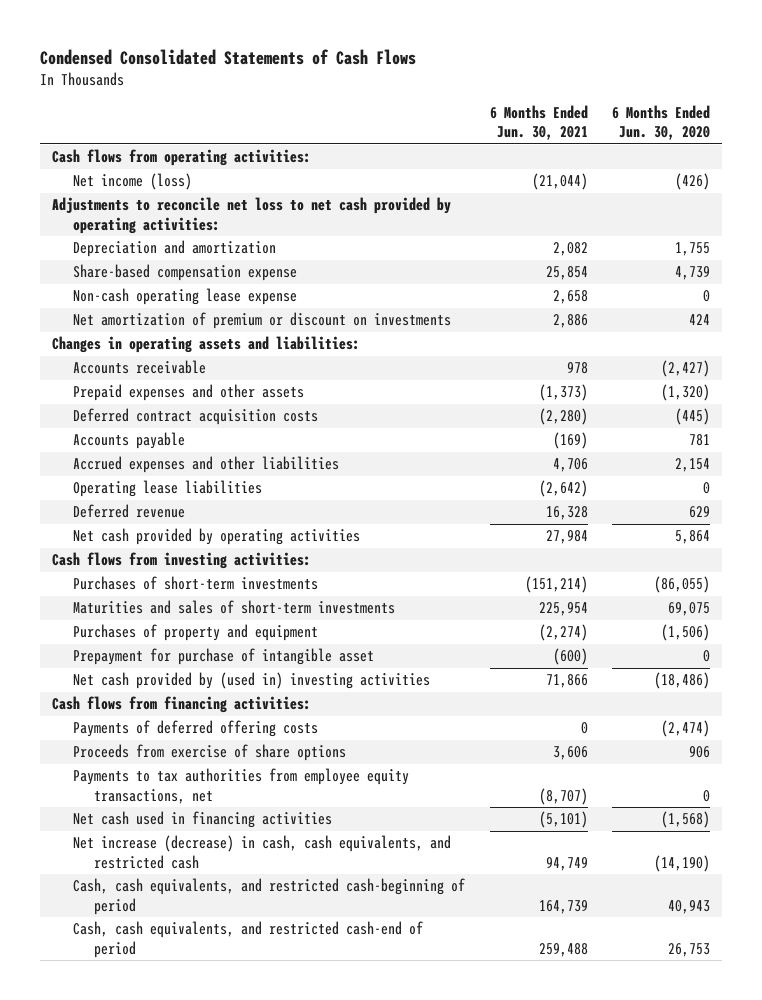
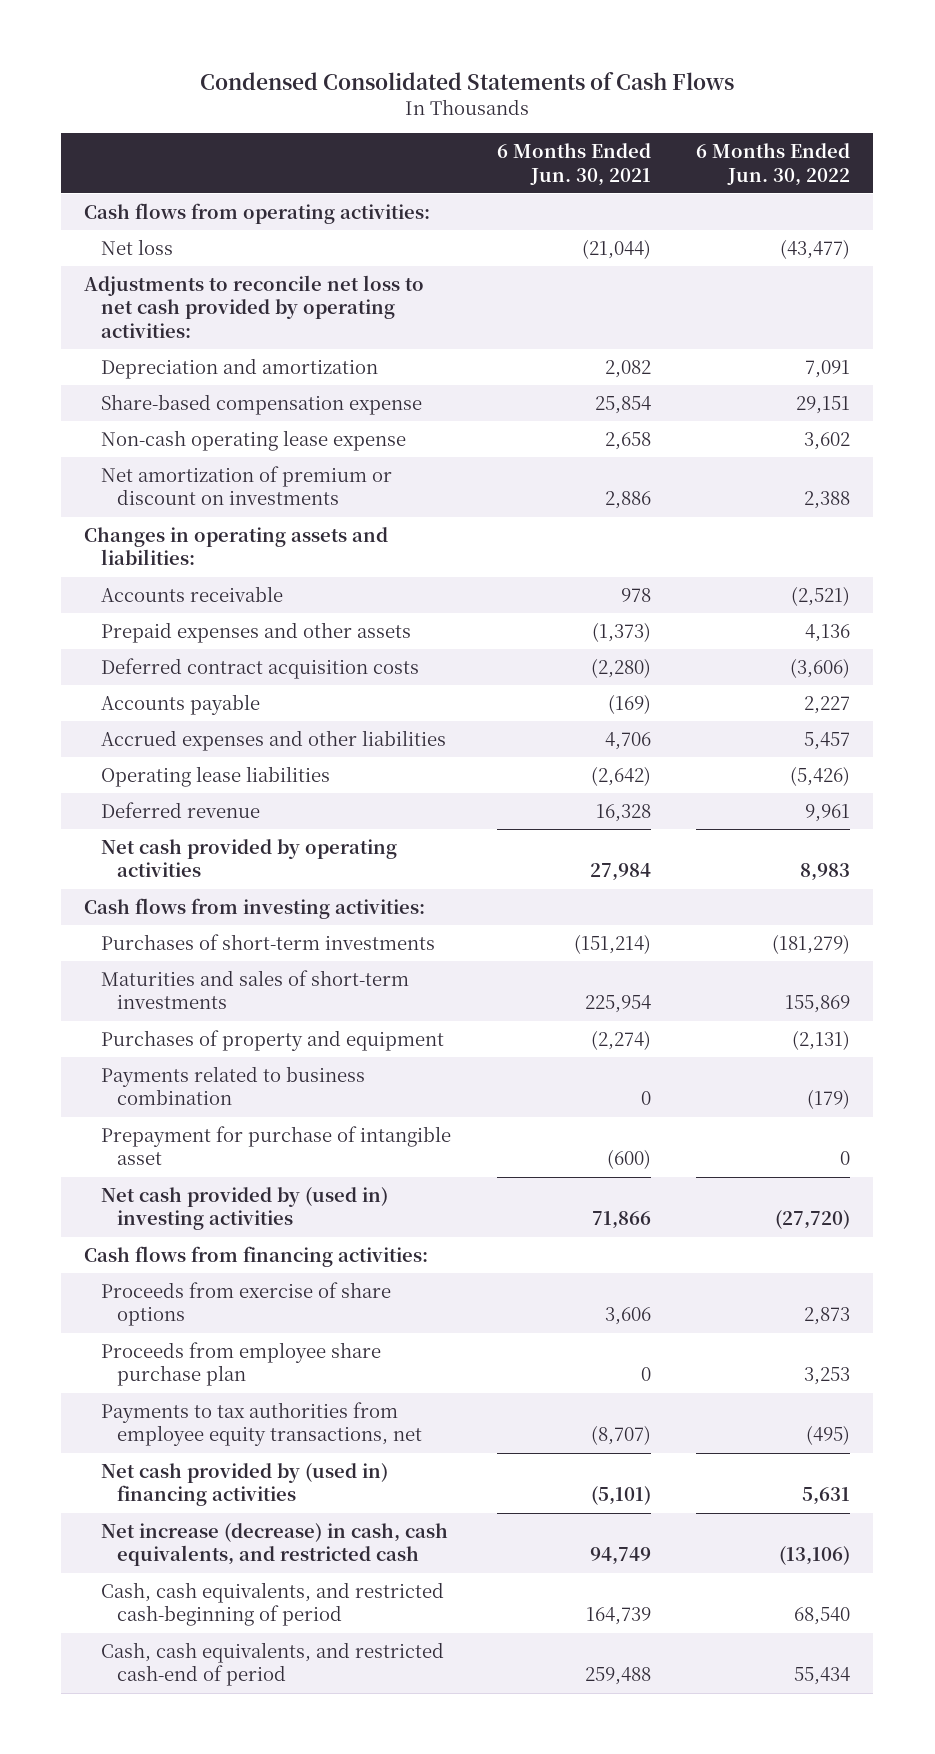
- | 6 Months Ended Jun. 30, 2021 | 6 Months Ended Jun. 30, 2020
+ | 6 Months Ended Jun. 30, 2021 | 6 Months Ended Jun. 30, 2022
- Net income (loss) | (21,044) | (426)
+ Net loss | (21,044) | (43,477)
+ Payments related to business combination | 0 | (179)
- Payments of deferred offering costs | 0 | (2,474)
+ Proceeds from employee share purchase plan | 0 | 3,253
- Net cash used in financing activities | (5,101) | (1,568)
+ Net cash provided by (used in) financing activities | (5,101) | 5,631

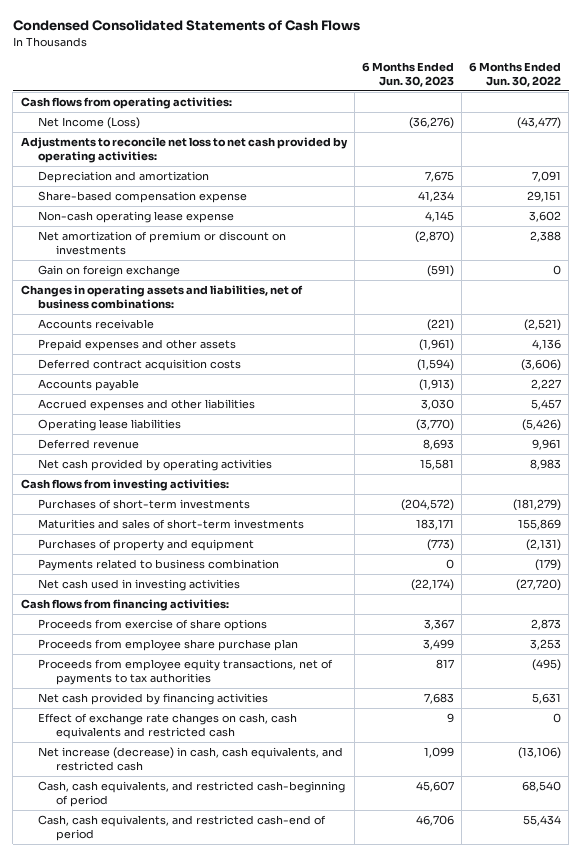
- | 6 Months Ended Jun. 30, 2021 | 6 Months Ended Jun. 30, 2022
+ | 6 Months Ended Jun. 30, 2023 | 6 Months Ended Jun. 30, 2022
- Net loss | (21,044) | (43,477)
+ Net Income (Loss) | (36,276) | (43,477)
- Changes in operating assets and liabilities:
+ Gain on foreign exchange | (591) | 0
+ Changes in operating assets and liabilities, net of business combinations:
- Prepayment for purchase of intangible asset | (600) | 0
- Net cash provided by (used in) investing activities | 71,866 | (27,720)
+ Net cash used in investing activities | (22,174) | (27,720)
- Payments to tax authorities from employee equity transactions, net | (8,707) | (495)
- Net cash provided by (used in) financing activities | (5,101) | 5,631
+ Proceeds from employee equity transactions, net of payments to tax authorities | 817 | (495)
+ Net cash provided by financing activities | 7,683 | 5,631
+ Effect of exchange rate changes on cash, cash equivalents and restricted cash | 9 | 0

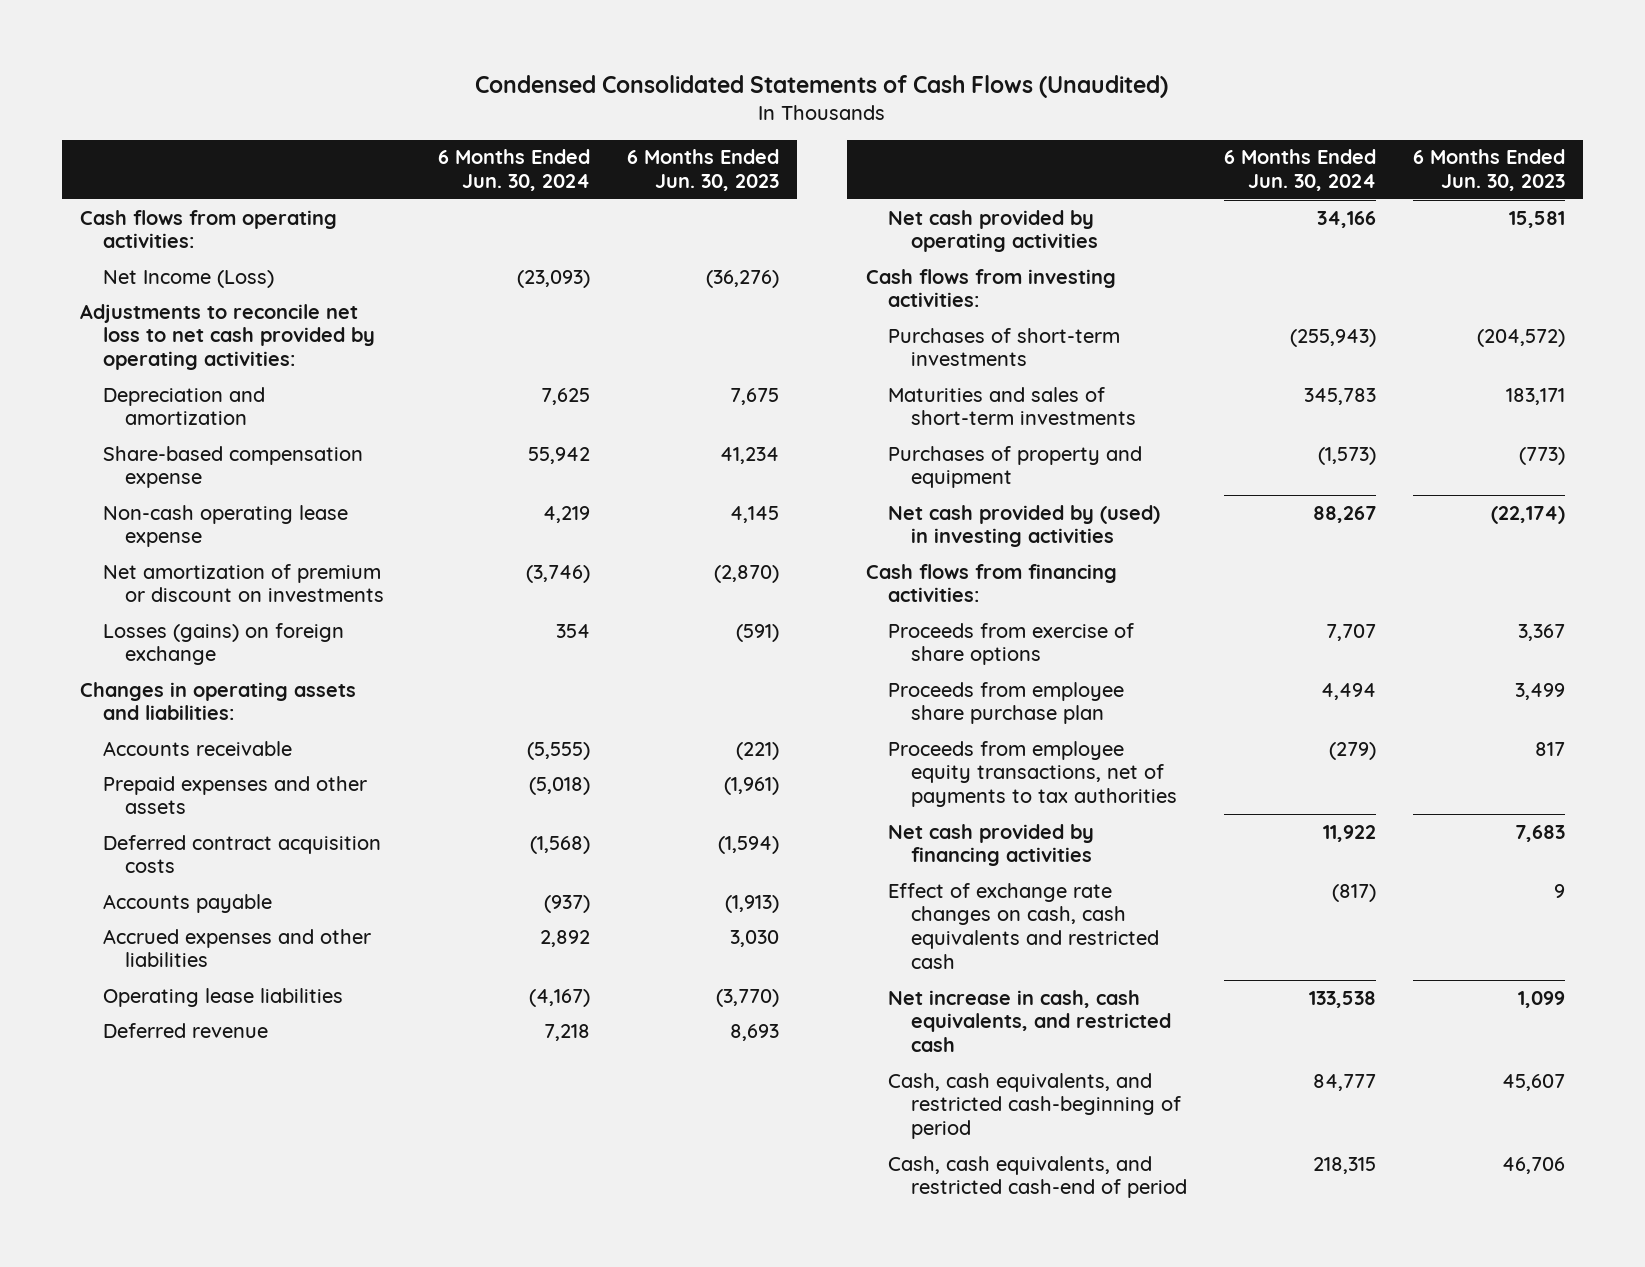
- Condensed Consolidated Statements of Cash Flows
+ Condensed Consolidated Statements of Cash Flows (Unaudited)
- | 6 Months Ended Jun. 30, 2023 | 6 Months Ended Jun. 30, 2022
+ | 6 Months Ended Jun. 30, 2024 | 6 Months Ended Jun. 30, 2023
- Gain on foreign exchange | (591) | 0
- Changes in operating assets and liabilities, net of business combinations:
+ Losses (gains) on foreign exchange | 354 | (591)
+ Changes in operating assets and liabilities:
- Payments related to business combination | 0 | (179)
- Net cash used in investing activities | (22,174) | (27,720)
+ Net cash provided by (used) in investing activities | 88,267 | (22,174)
- Net increase (decrease) in cash, cash equivalents, and restricted cash | 1,099 | (13,106)
+ Net increase in cash, cash equivalents, and restricted cash | 133,538 | 1,099

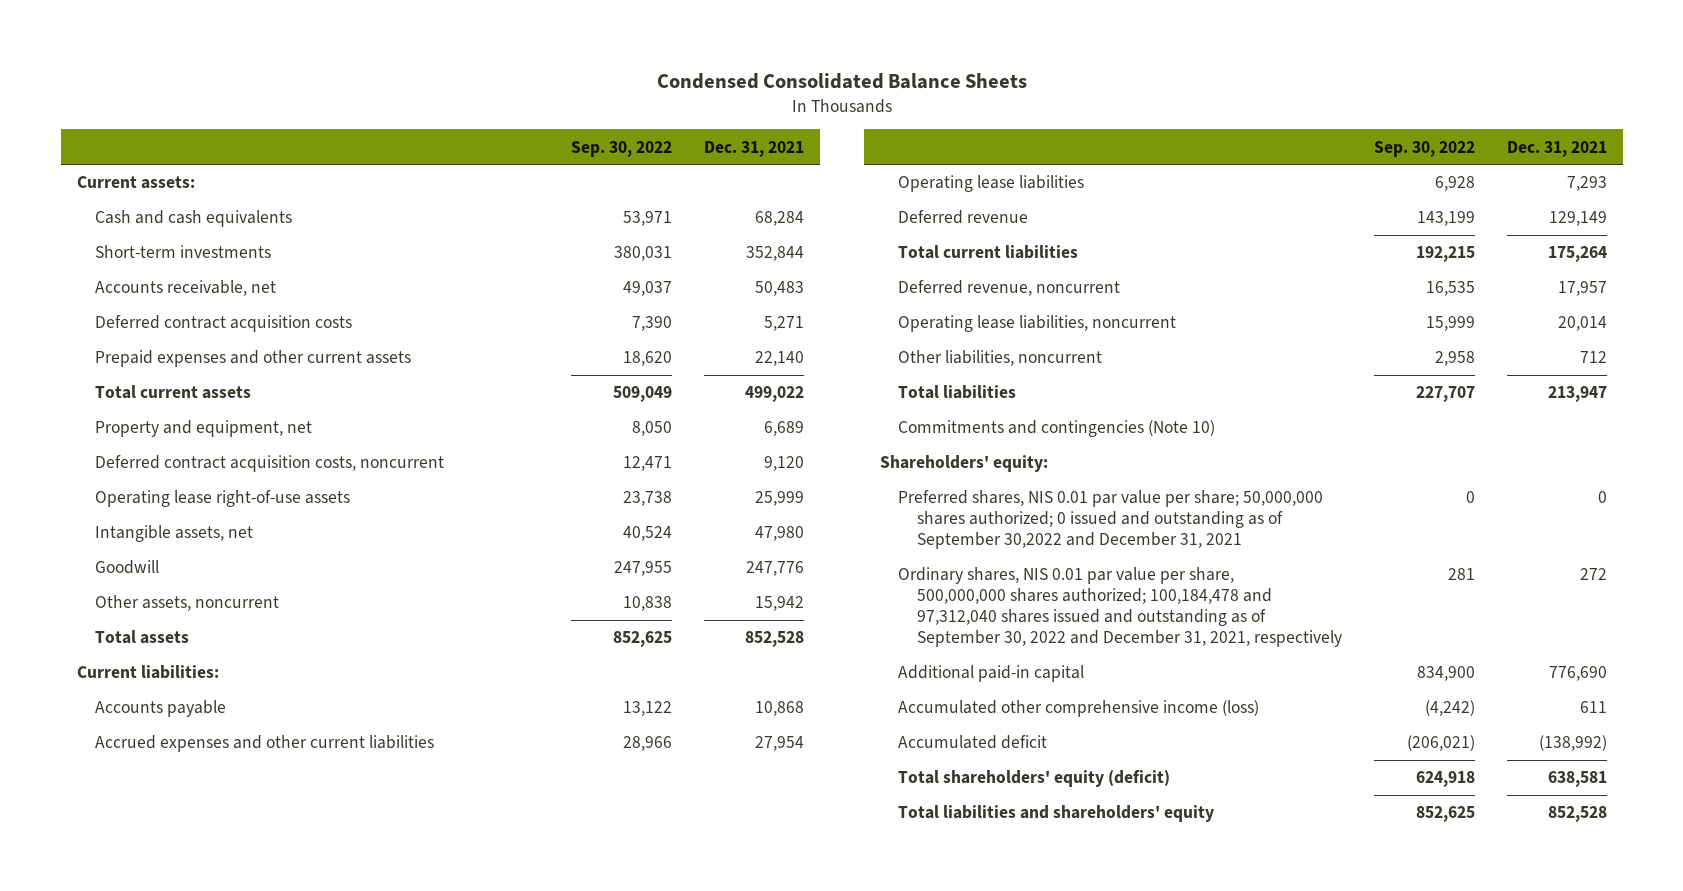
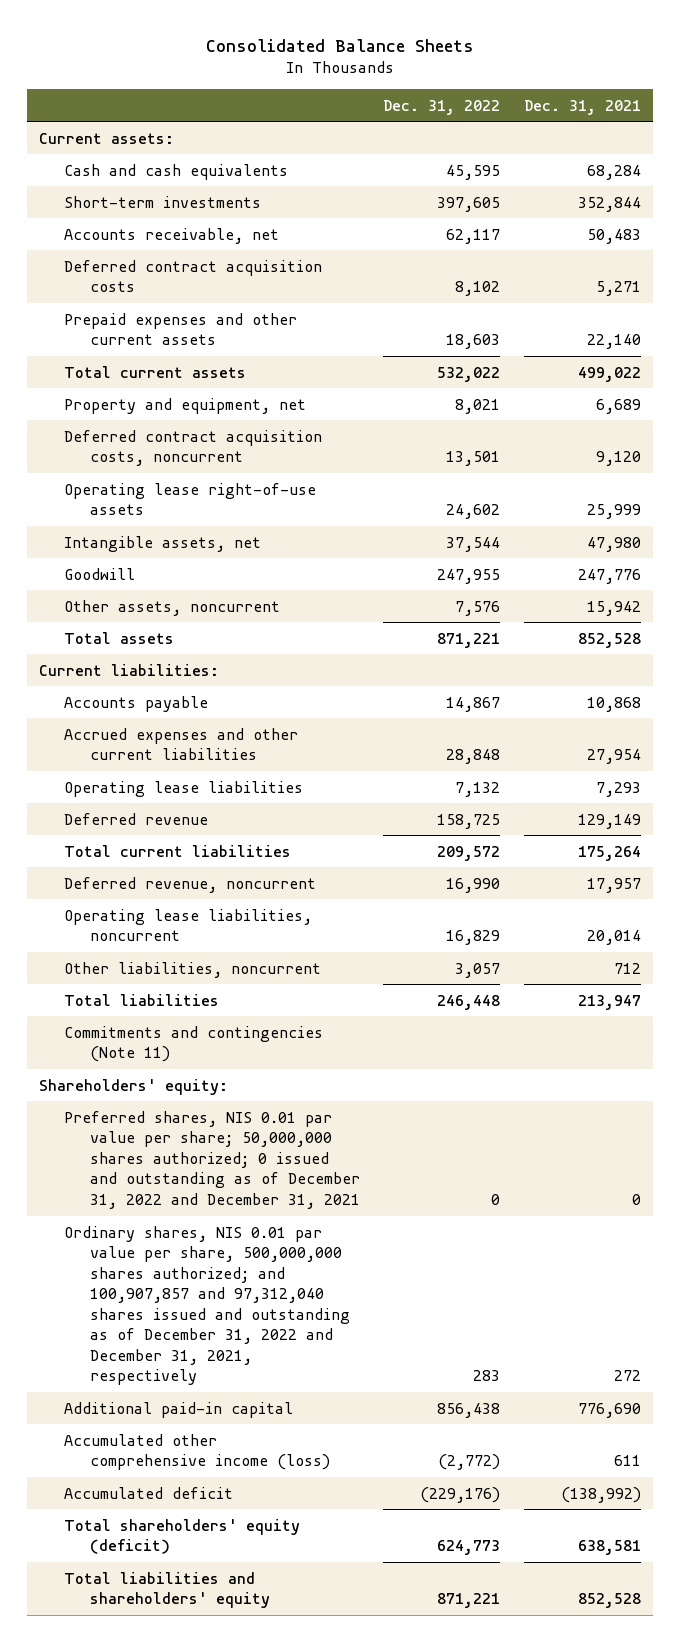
- Condensed Consolidated Balance Sheets
+ Consolidated Balance Sheets
- | Sep. 30, 2022 | Dec. 31, 2021
+ | Dec. 31, 2022 | Dec. 31, 2021
- Commitments and contingencies (Note 10)
+ Commitments and contingencies (Note 11)
- Preferred shares, NIS 0.01 par value per share; 50,000,000 shares authorized; 0 issued and outstanding as of September 30,2022 and December 31, 2021 | 0 | 0
- Ordinary shares, NIS 0.01 par value per share, 500,000,000 shares authorized; 100,184,478 and 97,312,040 shares issued and outstanding as of September 30, 2022 and December 31, 2021, respectively | 281 | 272
+ Preferred shares, NIS 0.01 par value per share; 50,000,000 shares authorized; 0 issued and outstanding as of December 31, 2022 and December 31, 2021 | 0 | 0
+ Ordinary shares, NIS 0.01 par value per share, 500,000,000 shares authorized; and 100,907,857 and 97,312,040 shares issued and outstanding as of December 31, 2022 and December 31, 2021, respectively | 283 | 272

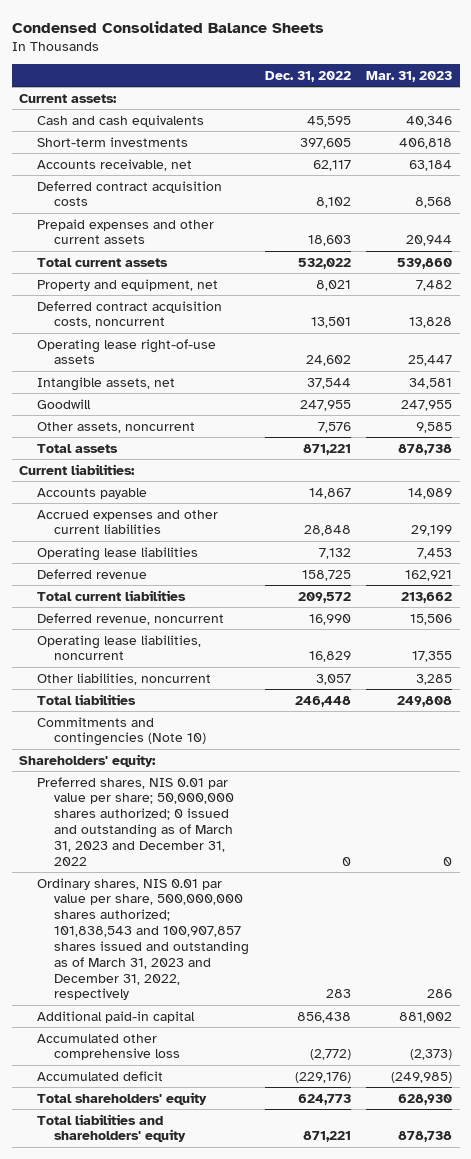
- Consolidated Balance Sheets
+ Condensed Consolidated Balance Sheets
- | Dec. 31, 2022 | Dec. 31, 2021
+ | Dec. 31, 2022 | Mar. 31, 2023
- Commitments and contingencies (Note 11)
+ Commitments and contingencies (Note 10)
- Preferred shares, NIS 0.01 par value per share; 50,000,000 shares authorized; 0 issued and outstanding as of December 31, 2022 and December 31, 2021 | 0 | 0
- Ordinary shares, NIS 0.01 par value per share, 500,000,000 shares authorized; and 100,907,857 and 97,312,040 shares issued and outstanding as of December 31, 2022 and December 31, 2021, respectively | 283 | 272
+ Preferred shares, NIS 0.01 par value per share; 50,000,000 shares authorized; 0 issued and outstanding as of March 31, 2023 and December 31, 2022 | 0 | 0
+ Ordinary shares, NIS 0.01 par value per share, 500,000,000 shares authorized; 101,838,543 and 100,907,857 shares issued and outstanding as of March 31, 2023 and December 31, 2022, respectively | 283 | 286
- Accumulated other comprehensive income (loss) | (2,772) | 611
+ Accumulated other comprehensive loss | (2,772) | (2,373)
- Total shareholders' equity (deficit) | 624,773 | 638,581
+ Total shareholders' equity | 624,773 | 628,930

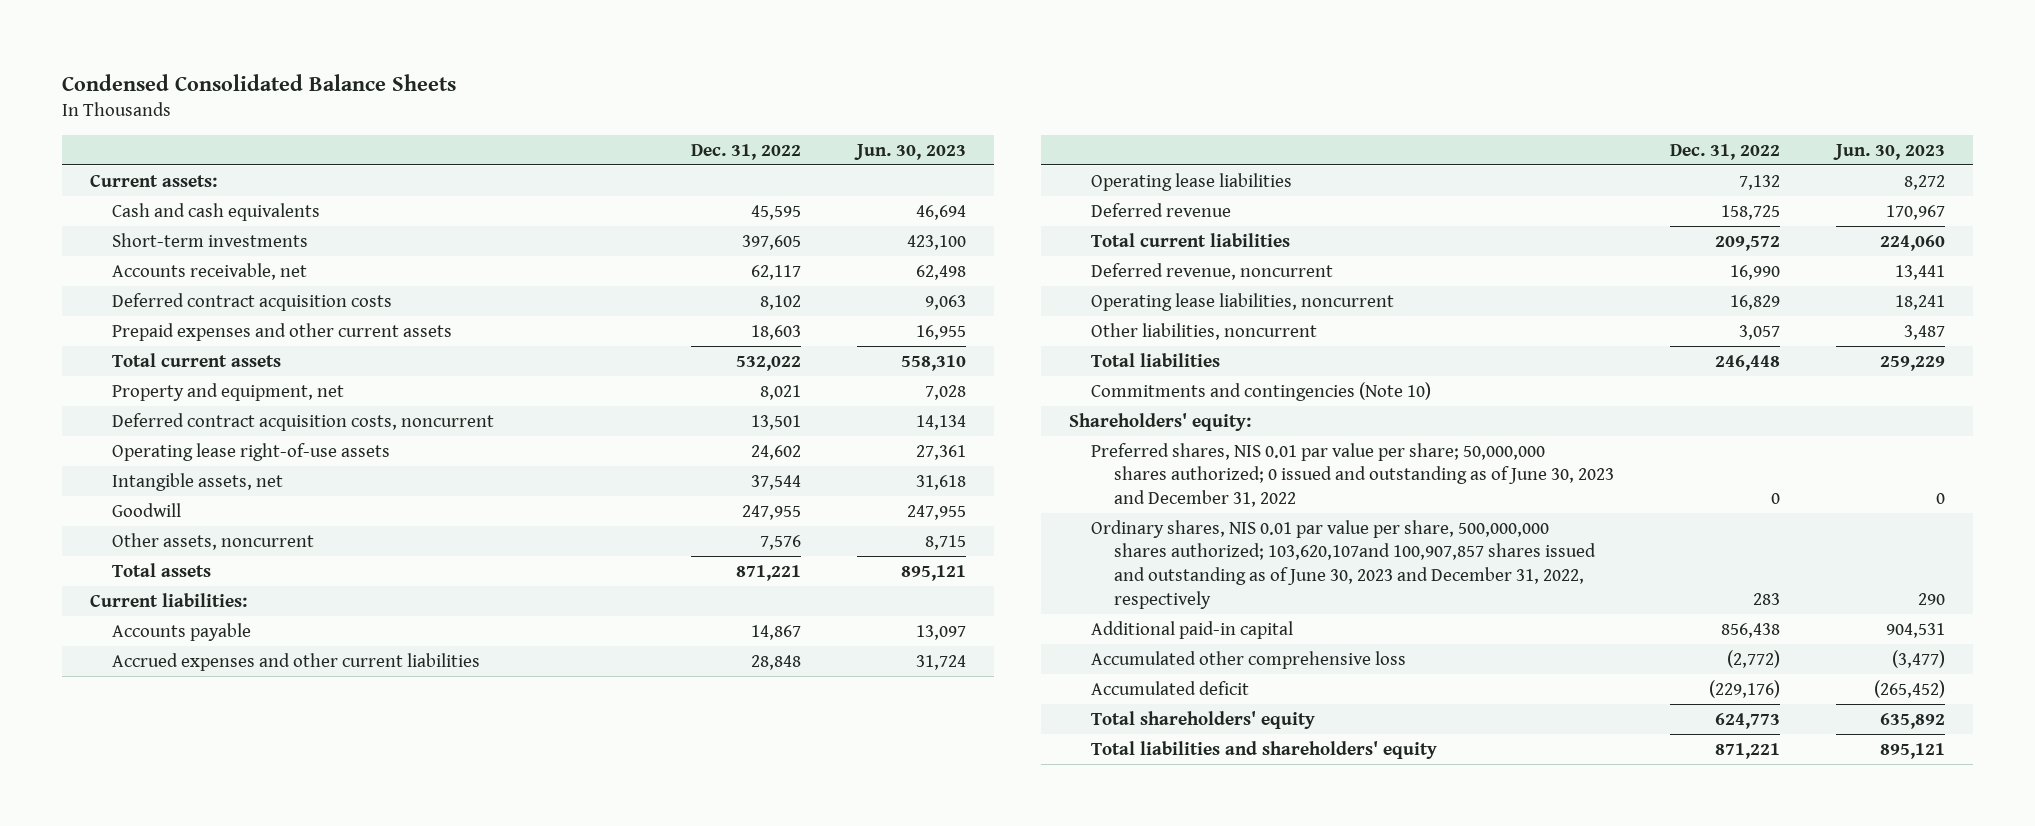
- | Dec. 31, 2022 | Mar. 31, 2023
+ | Dec. 31, 2022 | Jun. 30, 2023
- Preferred shares, NIS 0.01 par value per share; 50,000,000 shares authorized; 0 issued and outstanding as of March 31, 2023 and December 31, 2022 | 0 | 0
- Ordinary shares, NIS 0.01 par value per share, 500,000,000 shares authorized; 101,838,543 and 100,907,857 shares issued and outstanding as of March 31, 2023 and December 31, 2022, respectively | 283 | 286
+ Preferred shares, NIS 0.01 par value per share; 50,000,000 shares authorized; 0 issued and outstanding as of June 30, 2023 and December 31, 2022 | 0 | 0
+ Ordinary shares, NIS 0.01 par value per share, 500,000,000 shares authorized; 103,620,107and 100,907,857 shares issued and outstanding as of June 30, 2023 and December 31, 2022, respectively | 283 | 290

